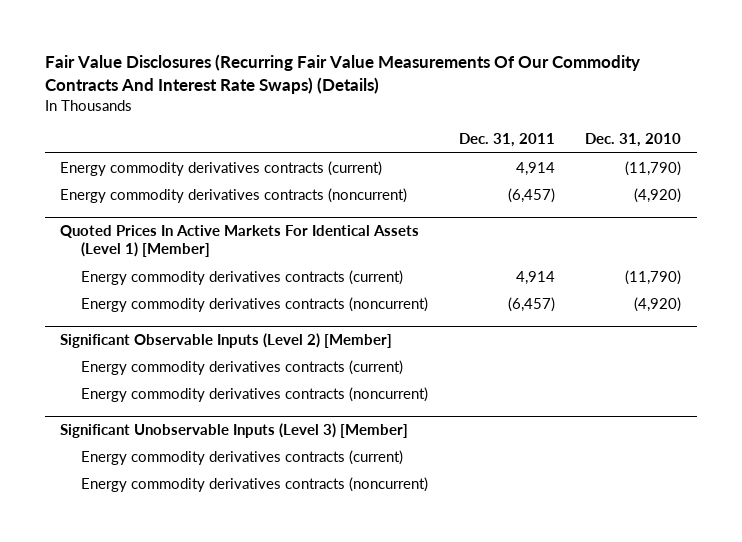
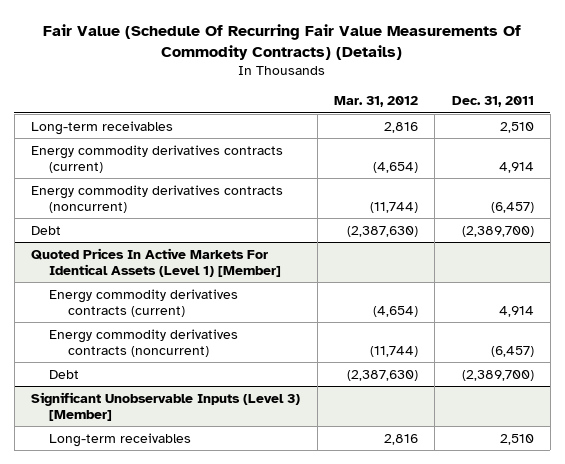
- Fair Value Disclosures (Recurring Fair Value Measurements Of Our Commodity Contracts And Interest Rate Swaps) (Details)
+ Fair Value (Schedule Of Recurring Fair Value Measurements Of Commodity Contracts) (Details)
- | Dec. 31, 2011 | Dec. 31, 2010
+ | Mar. 31, 2012 | Dec. 31, 2011
+ Long-term receivables | 2,816 | 2,510
+ Debt | (2,387,630) | (2,389,700)
- Significant Observable Inputs (Level 2) [Member]
- Energy commodity derivatives contracts (current)
- Energy commodity derivatives contracts (noncurrent)
@ Quoted Prices In Active Markets For Identical Assets (Level 1) [Member]
+ Debt | (2,387,630) | (2,389,700)
@ Significant Unobservable Inputs (Level 3) [Member]
- Energy commodity derivatives contracts (current)
- Energy commodity derivatives contracts (noncurrent)
+ Long-term receivables | 2,816 | 2,510

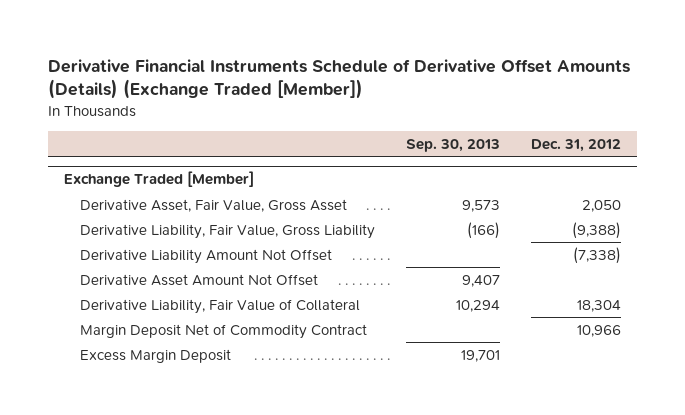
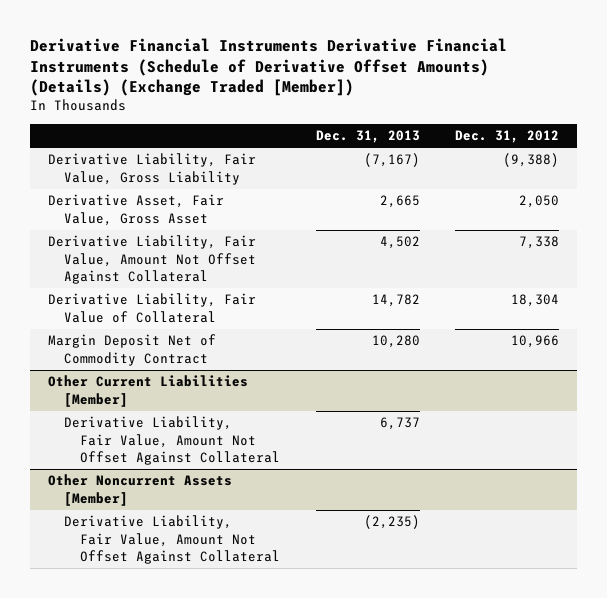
- Derivative Financial Instruments Schedule of Derivative Offset Amounts (Details) (Exchange Traded [Member])
+ Derivative Financial Instruments Derivative Financial Instruments (Schedule of Derivative Offset Amounts) (Details) (Exchange Traded [Member])
- | Sep. 30, 2013 | Dec. 31, 2012
+ | Dec. 31, 2013 | Dec. 31, 2012
- Exchange Traded [Member]
- Derivative Asset, Fair Value, Gross Asset | 9,573 | 2,050
- Derivative Liability Amount Not Offset | | (7,338)
- Derivative Asset Amount Not Offset | 9,407 |
+ Derivative Asset, Fair Value, Gross Asset | 2,665 | 2,050
+ Derivative Liability, Fair Value, Amount Not Offset Against Collateral | 4,502 | 7,338
- Excess Margin Deposit | 19,701 |
+ Other Current Liabilities [Member]
+ Derivative Liability, Fair Value, Amount Not Offset Against Collateral | 6,737 |
+ Other Noncurrent Assets [Member]
+ Derivative Liability, Fair Value, Amount Not Offset Against Collateral | (2,235) |

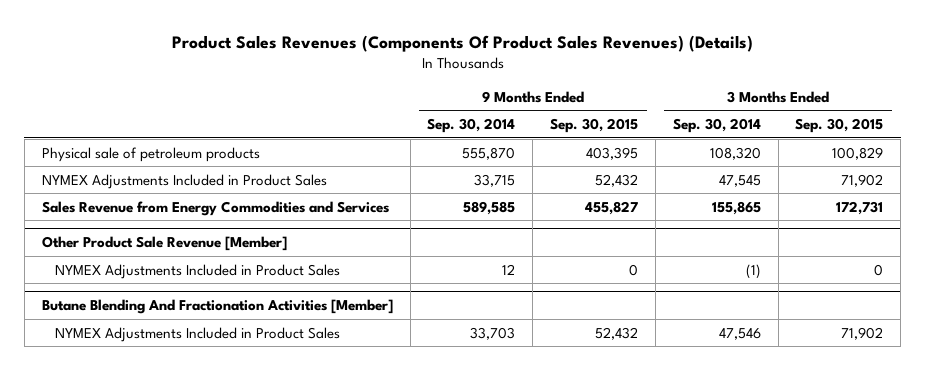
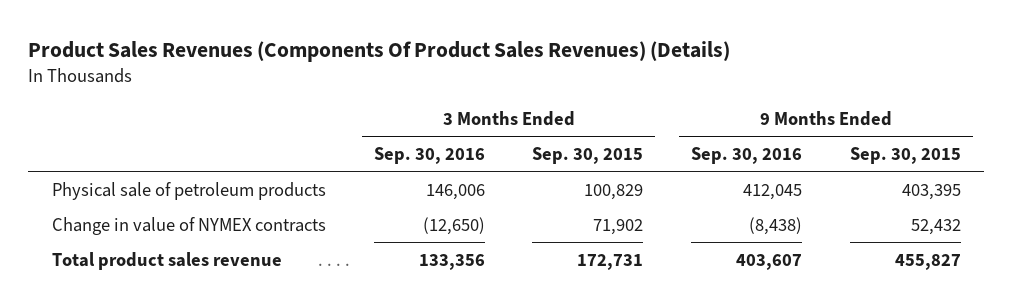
- | 9 Months Ended Sep. 30, 2014 | 9 Months Ended Sep. 30, 2015 | 3 Months Ended Sep. 30, 2014 | 3 Months Ended Sep. 30, 2015
+ | 3 Months Ended Sep. 30, 2016 | 3 Months Ended Sep. 30, 2015 | 9 Months Ended Sep. 30, 2016 | 9 Months Ended Sep. 30, 2015
- NYMEX Adjustments Included in Product Sales | 33,715 | 52,432 | 47,545 | 71,902
- Sales Revenue from Energy Commodities and Services | 589,585 | 455,827 | 155,865 | 172,731
- Other Product Sale Revenue [Member]
- NYMEX Adjustments Included in Product Sales | 12 | 0 | (1) | 0
- Butane Blending And Fractionation Activities [Member]
- NYMEX Adjustments Included in Product Sales | 33,703 | 52,432 | 47,546 | 71,902
+ Change in value of NYMEX contracts | (12,650) | 71,902 | (8,438) | 52,432
+ Total product sales revenue | 133,356 | 172,731 | 403,607 | 455,827

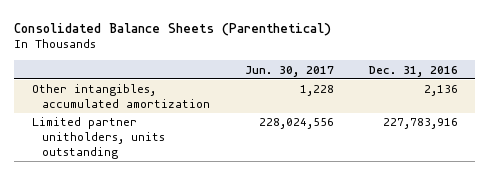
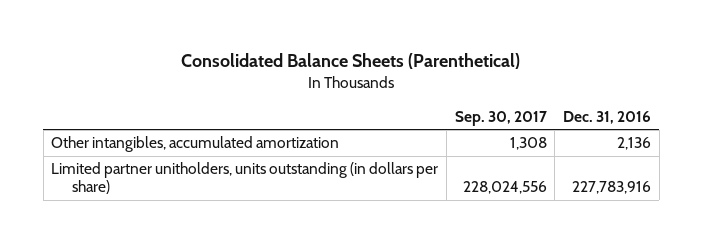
- | Jun. 30, 2017 | Dec. 31, 2016
+ | Sep. 30, 2017 | Dec. 31, 2016
- Limited partner unitholders, units outstanding | 228,024,556 | 227,783,916
+ Limited partner unitholders, units outstanding (in dollars per share) | 228,024,556 | 227,783,916

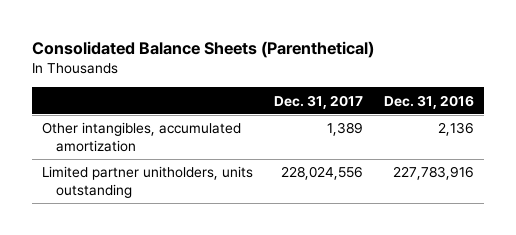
- | Sep. 30, 2017 | Dec. 31, 2016
+ | Dec. 31, 2017 | Dec. 31, 2016
- Limited partner unitholders, units outstanding (in dollars per share) | 228,024,556 | 227,783,916
+ Limited partner unitholders, units outstanding | 228,024,556 | 227,783,916

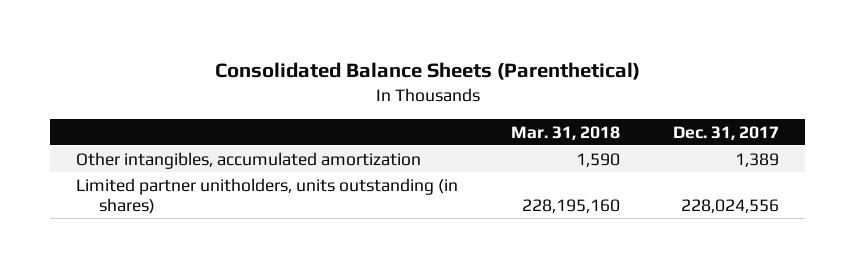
- | Dec. 31, 2017 | Dec. 31, 2016
+ | Mar. 31, 2018 | Dec. 31, 2017
- Limited partner unitholders, units outstanding | 228,024,556 | 227,783,916
+ Limited partner unitholders, units outstanding (in shares) | 228,195,160 | 228,024,556

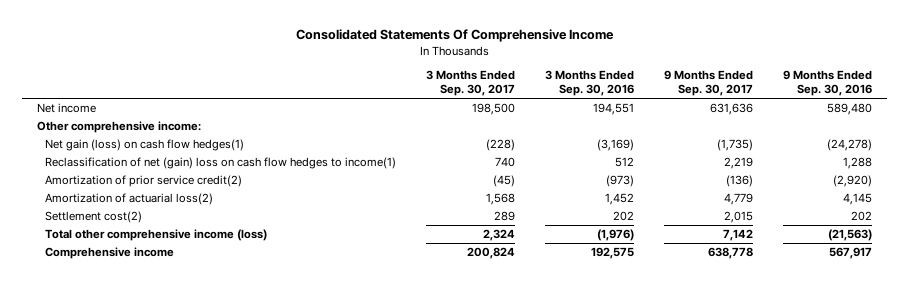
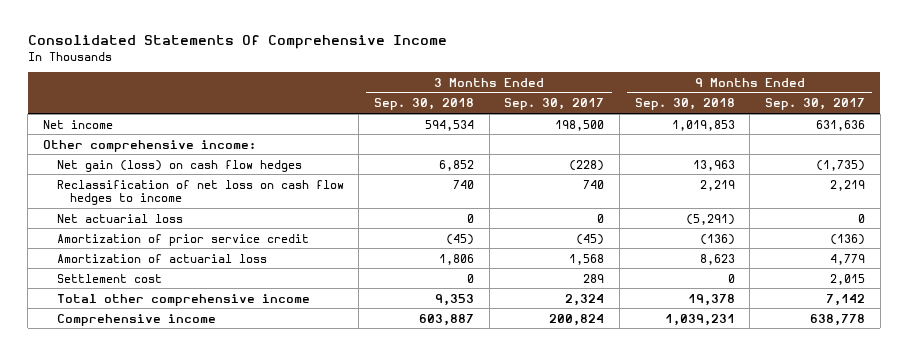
- | 3 Months Ended Sep. 30, 2017 | 3 Months Ended Sep. 30, 2016 | 9 Months Ended Sep. 30, 2017 | 9 Months Ended Sep. 30, 2016
+ | 3 Months Ended Sep. 30, 2018 | 3 Months Ended Sep. 30, 2017 | 9 Months Ended Sep. 30, 2018 | 9 Months Ended Sep. 30, 2017
- Net gain (loss) on cash flow hedges(1) | (228) | (3,169) | (1,735) | (24,278)
- Reclassification of net (gain) loss on cash flow hedges to income(1) | 740 | 512 | 2,219 | 1,288
- Amortization of prior service credit(2) | (45) | (973) | (136) | (2,920)
- Amortization of actuarial loss(2) | 1,568 | 1,452 | 4,779 | 4,145
- Settlement cost(2) | 289 | 202 | 2,015 | 202
- Total other comprehensive income (loss) | 2,324 | (1,976) | 7,142 | (21,563)
+ Net gain (loss) on cash flow hedges | 6,852 | (228) | 13,963 | (1,735)
+ Reclassification of net loss on cash flow hedges to income | 740 | 740 | 2,219 | 2,219
+ Net actuarial loss | 0 | 0 | (5,291) | 0
+ Amortization of prior service credit | (45) | (45) | (136) | (136)
+ Amortization of actuarial loss | 1,806 | 1,568 | 8,623 | 4,779
+ Settlement cost | 0 | 289 | 0 | 2,015
+ Total other comprehensive income | 9,353 | 2,324 | 19,378 | 7,142

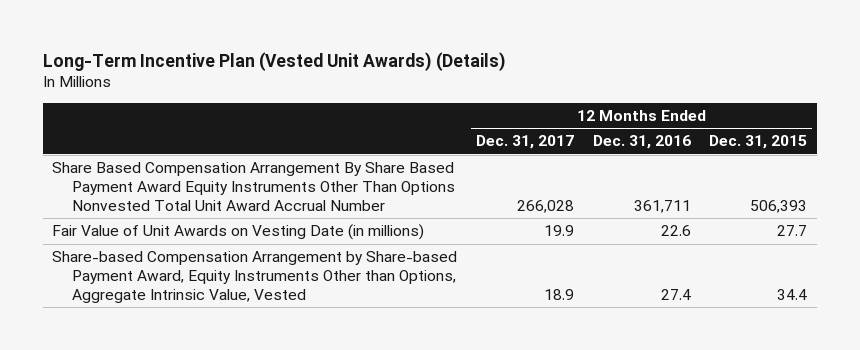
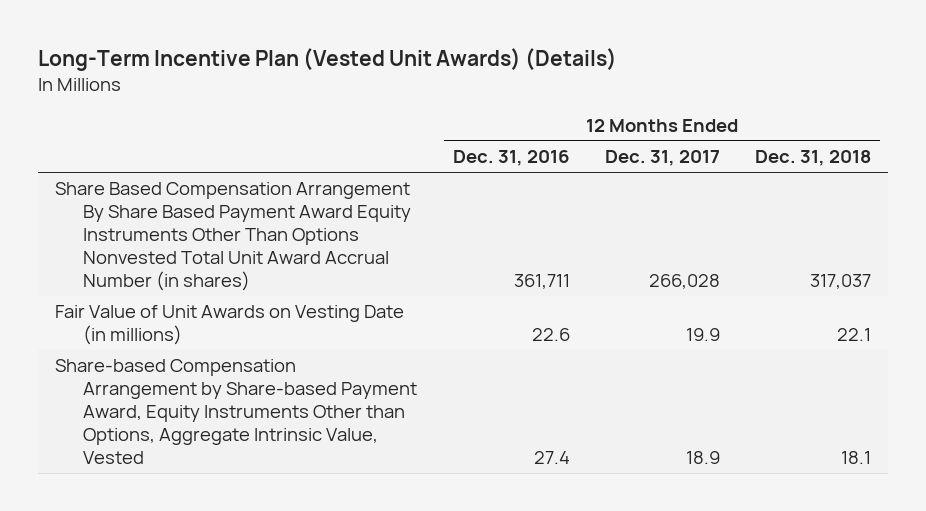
- | 12 Months Ended Dec. 31, 2017 | 12 Months Ended Dec. 31, 2016 | 12 Months Ended Dec. 31, 2015
+ | 12 Months Ended Dec. 31, 2016 | 12 Months Ended Dec. 31, 2017 | 12 Months Ended Dec. 31, 2018
- Share Based Compensation Arrangement By Share Based Payment Award Equity Instruments Other Than Options Nonvested Total Unit Award Accrual Number | 266,028 | 361,711 | 506,393
+ Share Based Compensation Arrangement By Share Based Payment Award Equity Instruments Other Than Options Nonvested Total Unit Award Accrual Number (in shares) | 361,711 | 266,028 | 317,037

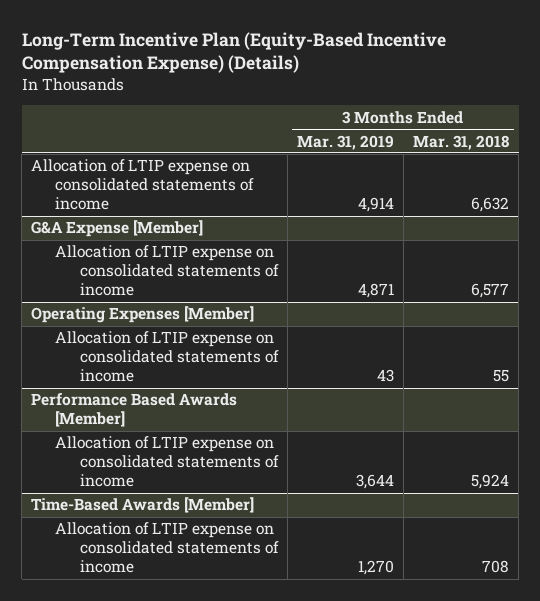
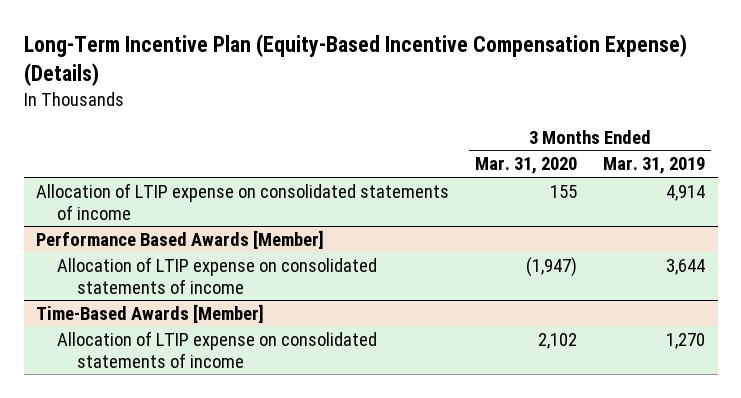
- | 3 Months Ended Mar. 31, 2019 | 3 Months Ended Mar. 31, 2018
+ | 3 Months Ended Mar. 31, 2020 | 3 Months Ended Mar. 31, 2019
- G&A Expense [Member]
- Allocation of LTIP expense on consolidated statements of income | 4,871 | 6,577
- Operating Expenses [Member]
- Allocation of LTIP expense on consolidated statements of income | 43 | 55

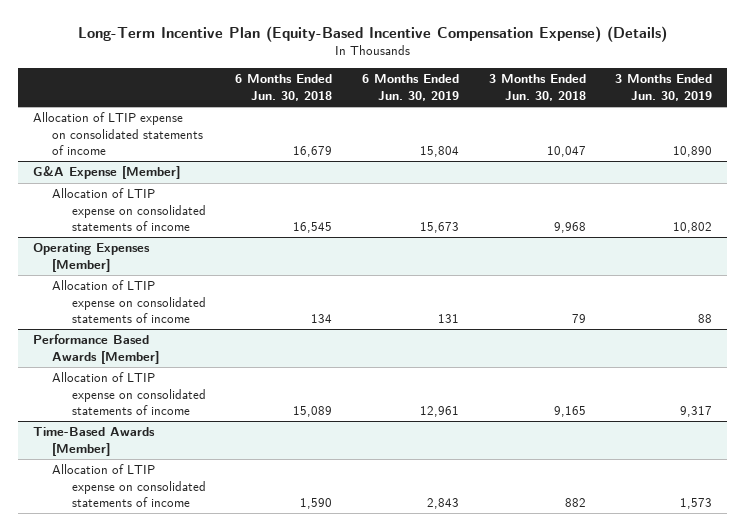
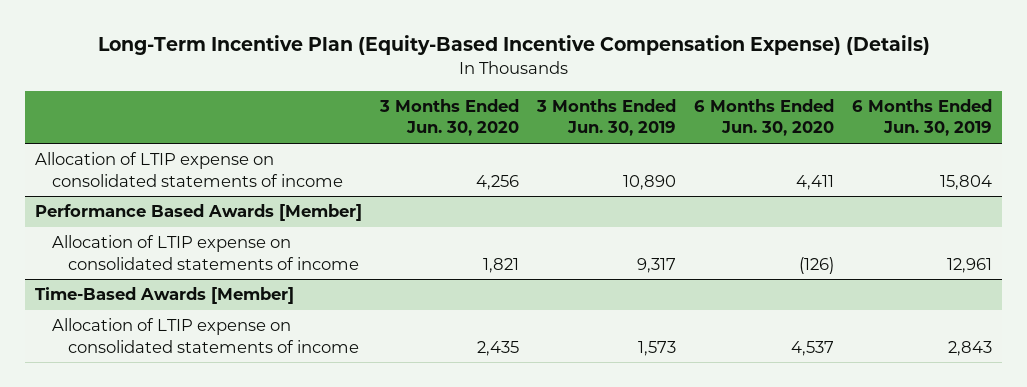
- | 6 Months Ended Jun. 30, 2018 | 6 Months Ended Jun. 30, 2019 | 3 Months Ended Jun. 30, 2018 | 3 Months Ended Jun. 30, 2019
+ | 3 Months Ended Jun. 30, 2020 | 3 Months Ended Jun. 30, 2019 | 6 Months Ended Jun. 30, 2020 | 6 Months Ended Jun. 30, 2019
- G&A Expense [Member]
- Allocation of LTIP expense on consolidated statements of income | 16,545 | 15,673 | 9,968 | 10,802
- Operating Expenses [Member]
- Allocation of LTIP expense on consolidated statements of income | 134 | 131 | 79 | 88

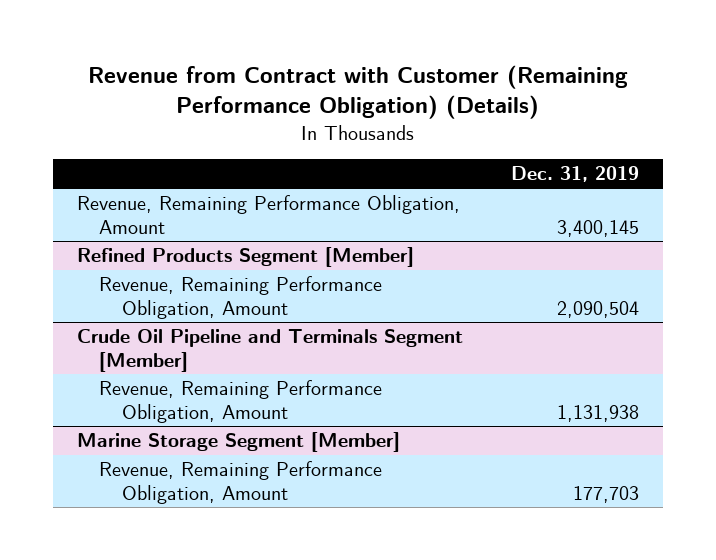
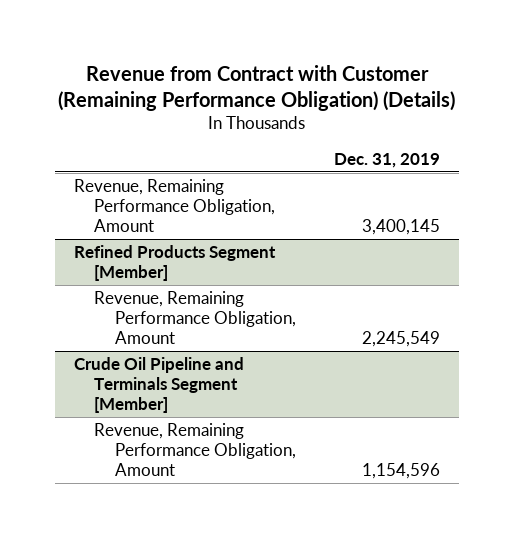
@ Refined Products Segment [Member]
- Revenue, Remaining Performance Obligation, Amount | 2,090,504
+ Revenue, Remaining Performance Obligation, Amount | 2,245,549
@ Crude Oil Pipeline and Terminals Segment [Member]
- Revenue, Remaining Performance Obligation, Amount | 1,131,938
- Marine Storage Segment [Member]
- Revenue, Remaining Performance Obligation, Amount | 177,703
@ Crude Oil Pipeline and Terminals Segment [Member]
+ Revenue, Remaining Performance Obligation, Amount | 1,154,596

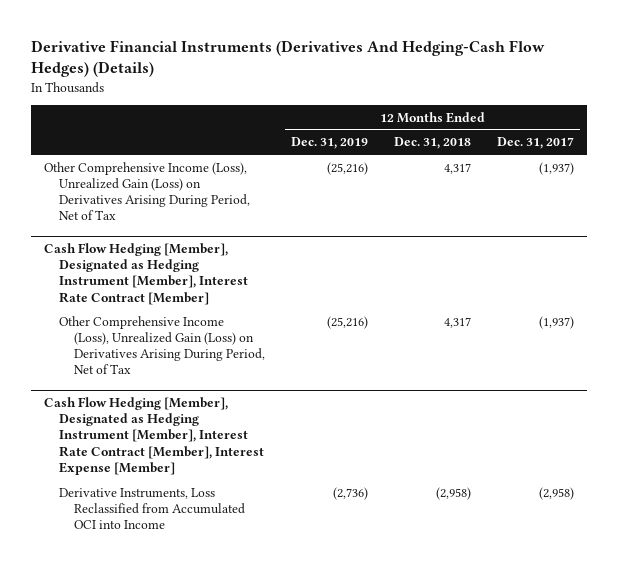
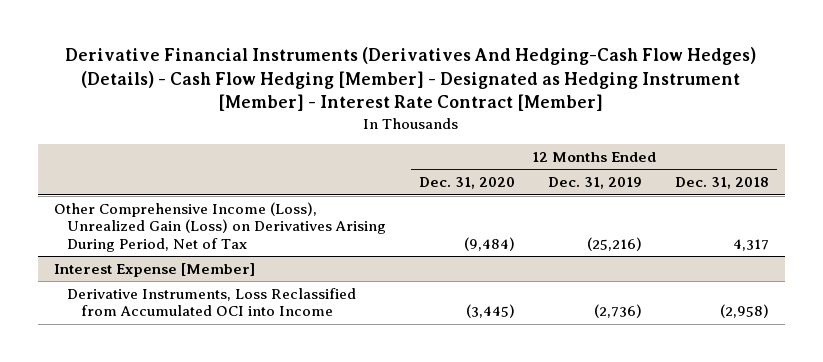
- Derivative Financial Instruments (Derivatives And Hedging-Cash Flow Hedges) (Details)
+ Derivative Financial Instruments (Derivatives And Hedging-Cash Flow Hedges) (Details) - Cash Flow Hedging [Member] - Designated as Hedging Instrument [Member] - Interest Rate Contract [Member]
- | 12 Months Ended Dec. 31, 2019 | 12 Months Ended Dec. 31, 2018 | 12 Months Ended Dec. 31, 2017
+ | 12 Months Ended Dec. 31, 2020 | 12 Months Ended Dec. 31, 2019 | 12 Months Ended Dec. 31, 2018
- Cash Flow Hedging [Member], Designated as Hedging Instrument [Member], Interest Rate Contract [Member]
- Other Comprehensive Income (Loss), Unrealized Gain (Loss) on Derivatives Arising During Period, Net of Tax | (25,216) | 4,317 | (1,937)
- Cash Flow Hedging [Member], Designated as Hedging Instrument [Member], Interest Rate Contract [Member], Interest Expense [Member]
+ Interest Expense [Member]

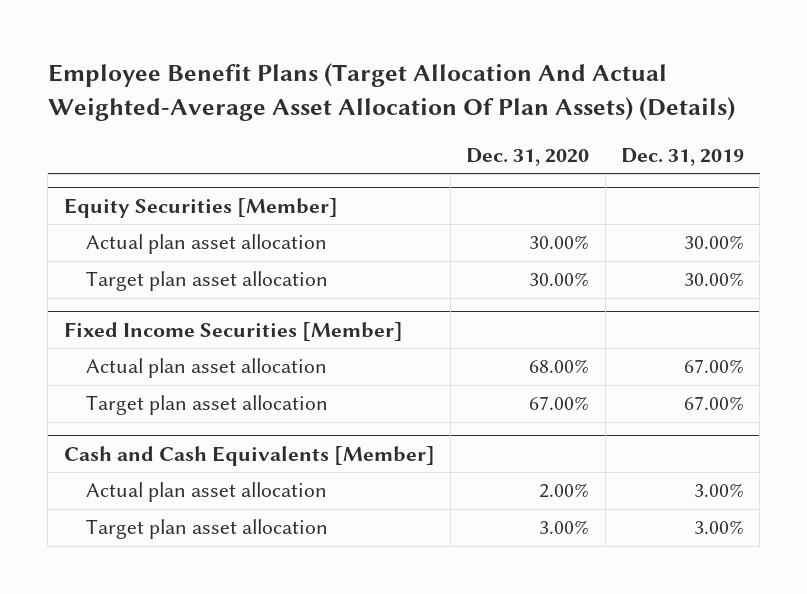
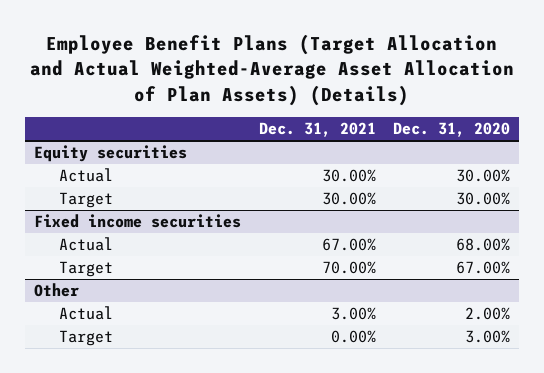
- Employee Benefit Plans (Target Allocation And Actual Weighted-Average Asset Allocation Of Plan Assets) (Details)
+ Employee Benefit Plans (Target Allocation and Actual Weighted-Average Asset Allocation of Plan Assets) (Details)
- | Dec. 31, 2020 | Dec. 31, 2019
+ | Dec. 31, 2021 | Dec. 31, 2020
- Equity Securities [Member]
- Actual plan asset allocation | 30.00% | 30.00%
- Target plan asset allocation | 30.00% | 30.00%
- Fixed Income Securities [Member]
- Actual plan asset allocation | 68.00% | 67.00%
- Target plan asset allocation | 67.00% | 67.00%
- Cash and Cash Equivalents [Member]
- Actual plan asset allocation | 2.00% | 3.00%
- Target plan asset allocation | 3.00% | 3.00%
+ Equity securities
+ Actual | 30.00% | 30.00%
+ Target | 30.00% | 30.00%
+ Fixed income securities
+ Actual | 67.00% | 68.00%
+ Target | 70.00% | 67.00%
+ Other
+ Actual | 3.00% | 2.00%
+ Target | 0.00% | 3.00%

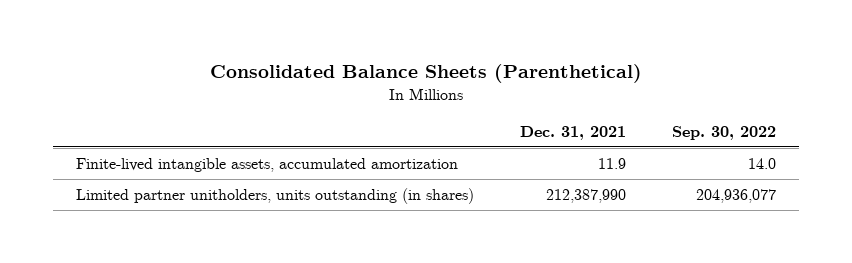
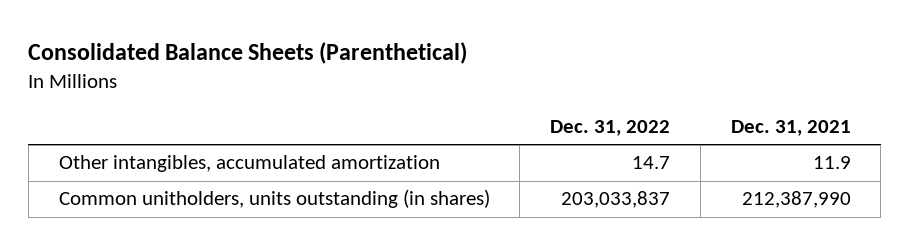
- | Dec. 31, 2021 | Sep. 30, 2022
+ | Dec. 31, 2022 | Dec. 31, 2021
- Finite-lived intangible assets, accumulated amortization | 11.9 | 14.0
- Limited partner unitholders, units outstanding (in shares) | 212,387,990 | 204,936,077
+ Other intangibles, accumulated amortization | 14.7 | 11.9
+ Common unitholders, units outstanding (in shares) | 203,033,837 | 212,387,990

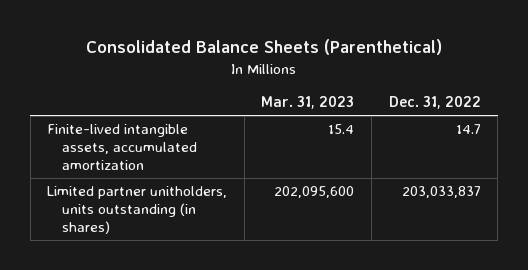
- | Dec. 31, 2022 | Dec. 31, 2021
+ | Mar. 31, 2023 | Dec. 31, 2022
- Other intangibles, accumulated amortization | 14.7 | 11.9
- Common unitholders, units outstanding (in shares) | 203,033,837 | 212,387,990
+ Finite-lived intangible assets, accumulated amortization | 15.4 | 14.7
+ Limited partner unitholders, units outstanding (in shares) | 202,095,600 | 203,033,837

